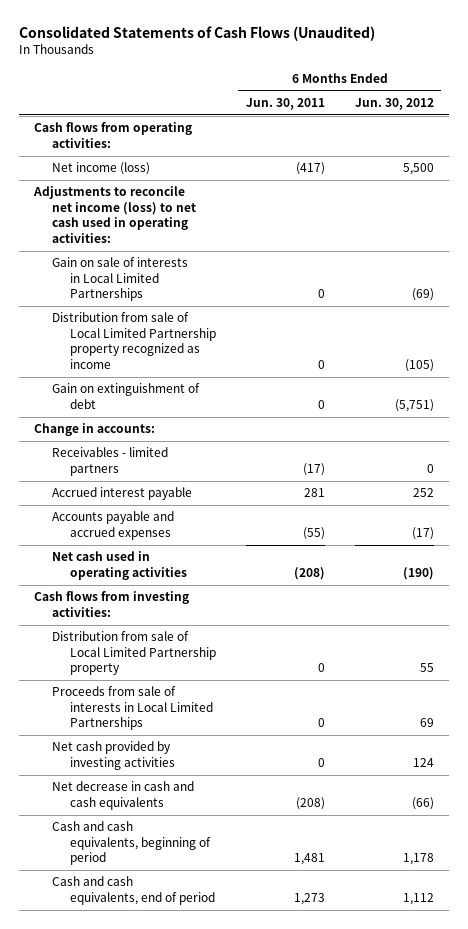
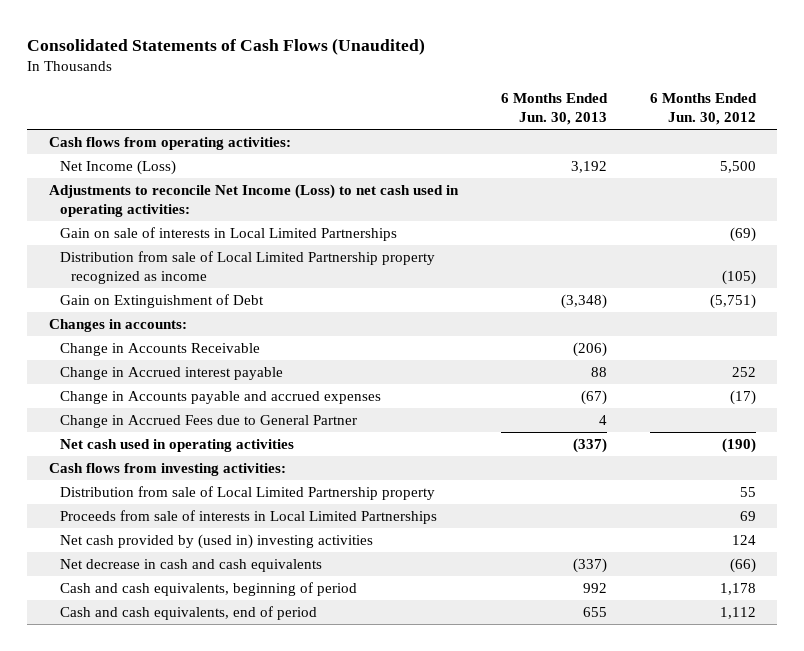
- | 6 Months Ended Jun. 30, 2011 | 6 Months Ended Jun. 30, 2012
+ | 6 Months Ended Jun. 30, 2013 | 6 Months Ended Jun. 30, 2012
- Net income (loss) | (417) | 5,500
- Adjustments to reconcile net income (loss) to net cash used in operating activities:
+ Net Income (Loss) | 3,192 | 5,500
+ Adjustments to reconcile Net Income (Loss) to net cash used in operating activities:
- Gain on extinguishment of debt | 0 | (5,751)
- Change in accounts:
- Receivables - limited partners | (17) | 0
- Accrued interest payable | 281 | 252
- Accounts payable and accrued expenses | (55) | (17)
+ Gain on Extinguishment of Debt | (3,348) | (5,751)
+ Changes in accounts:
+ Change in Accounts Receivable | (206) |
+ Change in Accrued interest payable | 88 | 252
+ Change in Accounts payable and accrued expenses | (67) | (17)
+ Change in Accrued Fees due to General Partner | 4 |
- Net cash provided by investing activities | 0 | 124
+ Net cash provided by (used in) investing activities | | 124

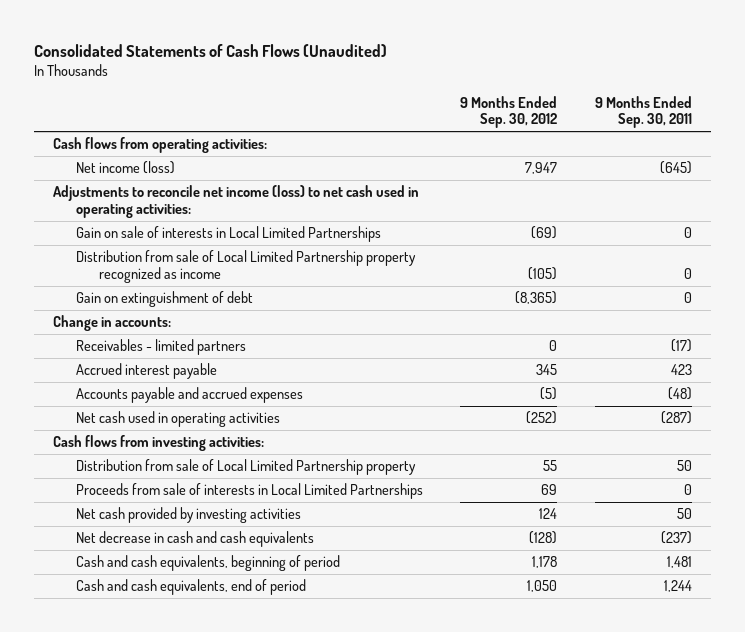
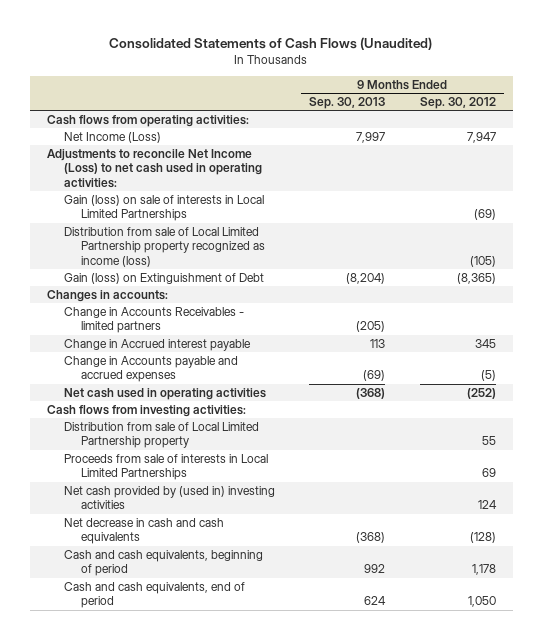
- | 9 Months Ended Sep. 30, 2012 | 9 Months Ended Sep. 30, 2011
+ | 9 Months Ended Sep. 30, 2013 | 9 Months Ended Sep. 30, 2012
- Net income (loss) | 7,947 | (645)
- Adjustments to reconcile net income (loss) to net cash used in operating activities:
- Gain on sale of interests in Local Limited Partnerships | (69) | 0
- Distribution from sale of Local Limited Partnership property recognized as income | (105) | 0
- Gain on extinguishment of debt | (8,365) | 0
- Change in accounts:
- Receivables - limited partners | 0 | (17)
- Accrued interest payable | 345 | 423
- Accounts payable and accrued expenses | (5) | (48)
+ Net Income (Loss) | 7,997 | 7,947
+ Adjustments to reconcile Net Income (Loss) to net cash used in operating activities:
+ Gain (loss) on sale of interests in Local Limited Partnerships | | (69)
+ Distribution from sale of Local Limited Partnership property recognized as income (loss) | | (105)
+ Gain (loss) on Extinguishment of Debt | (8,204) | (8,365)
+ Changes in accounts:
+ Change in Accounts Receivables - limited partners | (205) |
+ Change in Accrued interest payable | 113 | 345
+ Change in Accounts payable and accrued expenses | (69) | (5)
- Net cash provided by investing activities | 124 | 50
+ Net cash provided by (used in) investing activities | | 124

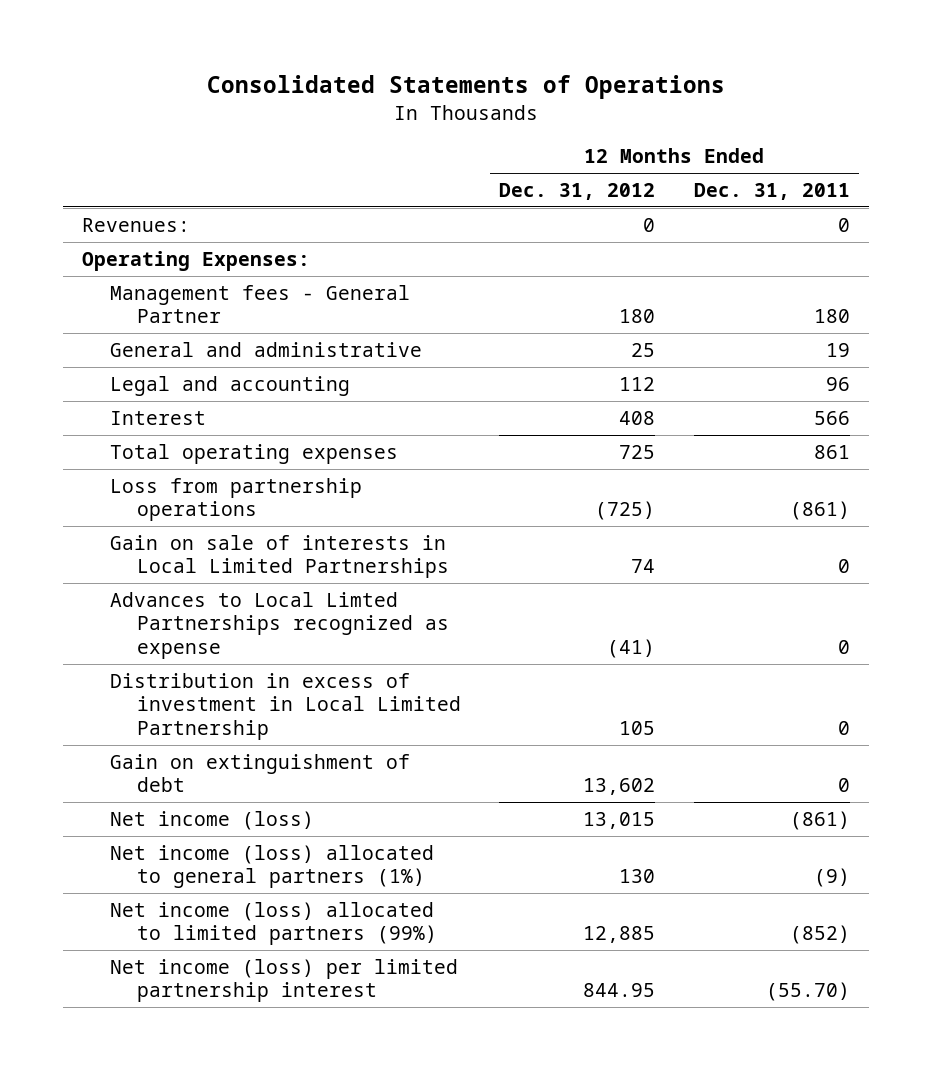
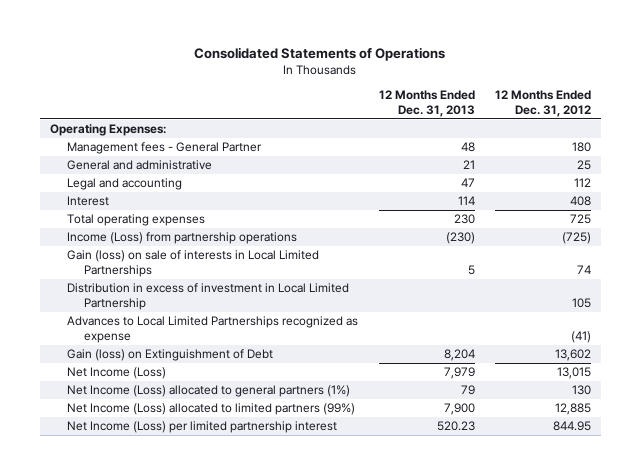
- | 12 Months Ended Dec. 31, 2012 | 12 Months Ended Dec. 31, 2011
+ | 12 Months Ended Dec. 31, 2013 | 12 Months Ended Dec. 31, 2012
- Revenues: | 0 | 0
- Loss from partnership operations | (725) | (861)
- Gain on sale of interests in Local Limited Partnerships | 74 | 0
- Advances to Local Limted Partnerships recognized as expense | (41) | 0
+ Income (Loss) from partnership operations | (230) | (725)
+ Gain (loss) on sale of interests in Local Limited Partnerships | 5 | 74
- Gain on extinguishment of debt | 13,602 | 0
- Net income (loss) | 13,015 | (861)
- Net income (loss) allocated to general partners (1%) | 130 | (9)
- Net income (loss) allocated to limited partners (99%) | 12,885 | (852)
- Net income (loss) per limited partnership interest | 844.95 | (55.70)
+ Advances to Local Limited Partnerships recognized as expense | | (41)
+ Gain (loss) on Extinguishment of Debt | 8,204 | 13,602
+ Net Income (Loss) | 7,979 | 13,015
+ Net Income (Loss) allocated to general partners (1%) | 79 | 130
+ Net Income (Loss) allocated to limited partners (99%) | 7,900 | 12,885
+ Net Income (Loss) per limited partnership interest | 520.23 | 844.95

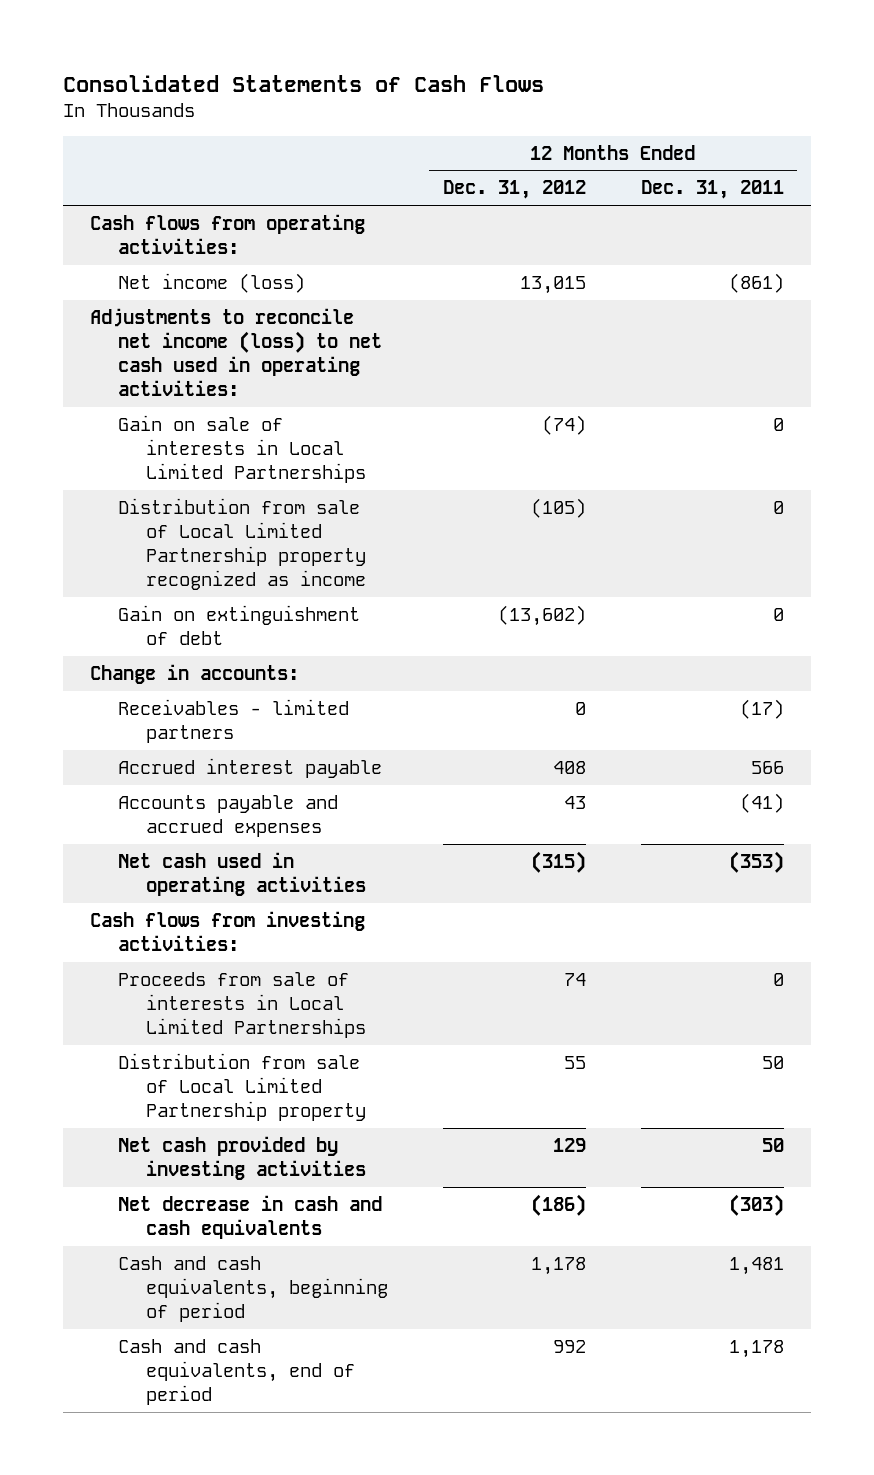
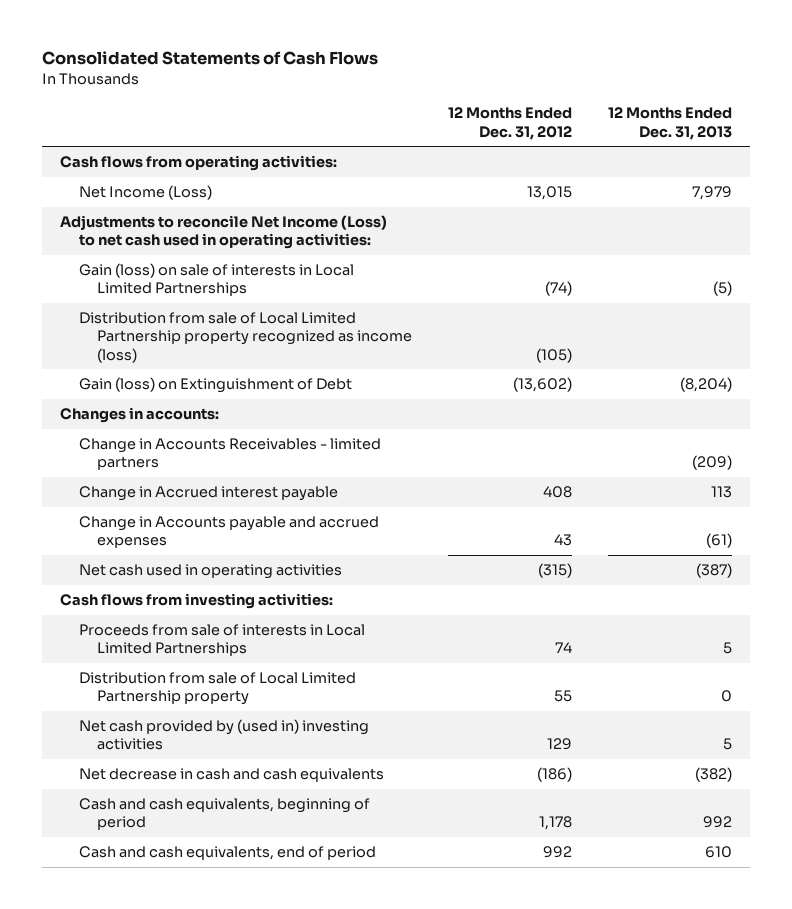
- | 12 Months Ended Dec. 31, 2012 | 12 Months Ended Dec. 31, 2011
+ | 12 Months Ended Dec. 31, 2012 | 12 Months Ended Dec. 31, 2013
- Net income (loss) | 13,015 | (861)
- Adjustments to reconcile net income (loss) to net cash used in operating activities:
- Gain on sale of interests in Local Limited Partnerships | (74) | 0
- Distribution from sale of Local Limited Partnership property recognized as income | (105) | 0
- Gain on extinguishment of debt | (13,602) | 0
- Change in accounts:
- Receivables - limited partners | 0 | (17)
- Accrued interest payable | 408 | 566
- Accounts payable and accrued expenses | 43 | (41)
+ Net Income (Loss) | 13,015 | 7,979
+ Adjustments to reconcile Net Income (Loss) to net cash used in operating activities:
+ Gain (loss) on sale of interests in Local Limited Partnerships | (74) | (5)
+ Distribution from sale of Local Limited Partnership property recognized as income (loss) | (105) |
+ Gain (loss) on Extinguishment of Debt | (13,602) | (8,204)
+ Changes in accounts:
+ Change in Accounts Receivables - limited partners | | (209)
+ Change in Accrued interest payable | 408 | 113
+ Change in Accounts payable and accrued expenses | 43 | (61)
- Net cash provided by investing activities | 129 | 50
+ Net cash provided by (used in) investing activities | 129 | 5

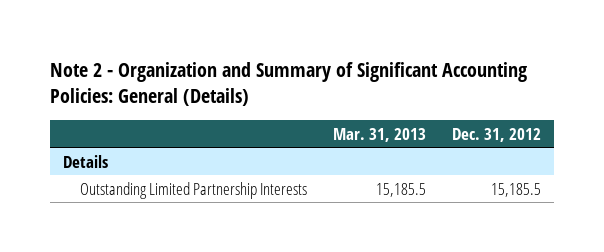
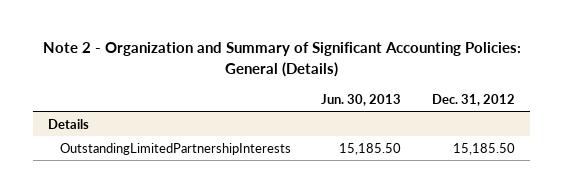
- | Mar. 31, 2013 | Dec. 31, 2012
+ | Jun. 30, 2013 | Dec. 31, 2012
- Outstanding Limited Partnership Interests | 15,185.5 | 15,185.5
+ OutstandingLimitedPartnershipInterests | 15,185.50 | 15,185.50

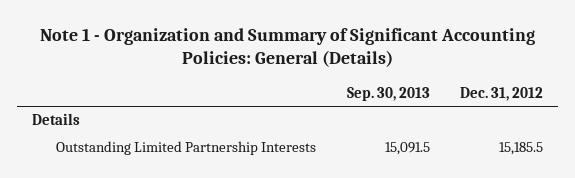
- Note 2 - Organization and Summary of Significant Accounting Policies: General (Details)
+ Note 1 - Organization and Summary of Significant Accounting Policies: General (Details)
- | Jun. 30, 2013 | Dec. 31, 2012
+ | Sep. 30, 2013 | Dec. 31, 2012
- OutstandingLimitedPartnershipInterests | 15,185.50 | 15,185.50
+ Outstanding Limited Partnership Interests | 15,091.5 | 15,185.5

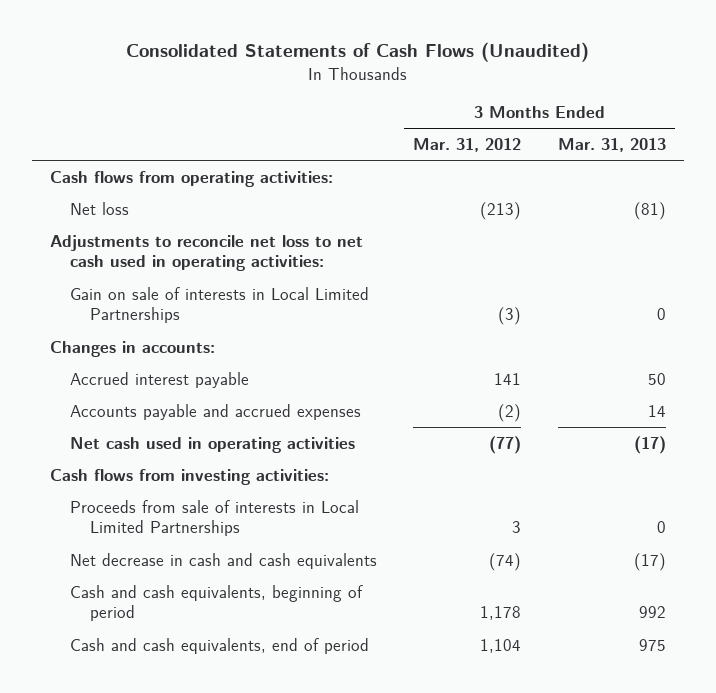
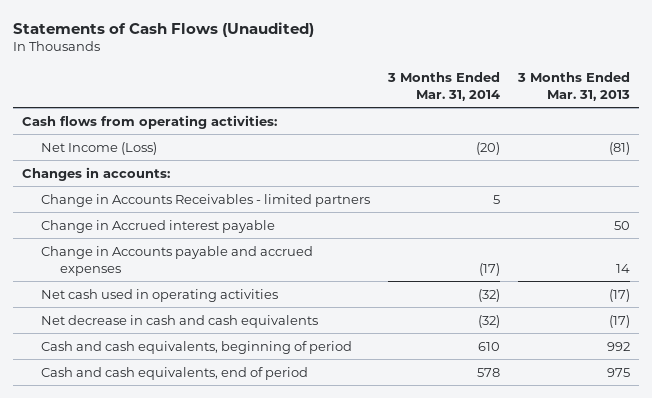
- Consolidated Statements of Cash Flows (Unaudited)
+ Statements of Cash Flows (Unaudited)
- | 3 Months Ended Mar. 31, 2012 | 3 Months Ended Mar. 31, 2013
+ | 3 Months Ended Mar. 31, 2014 | 3 Months Ended Mar. 31, 2013
- Net loss | (213) | (81)
- Adjustments to reconcile net loss to net cash used in operating activities:
- Gain on sale of interests in Local Limited Partnerships | (3) | 0
+ Net Income (Loss) | (20) | (81)
- Accrued interest payable | 141 | 50
- Accounts payable and accrued expenses | (2) | 14
+ Change in Accounts Receivables - limited partners | 5 |
+ Change in Accrued interest payable | | 50
+ Change in Accounts payable and accrued expenses | (17) | 14
- Cash flows from investing activities:
- Proceeds from sale of interests in Local Limited Partnerships | 3 | 0

